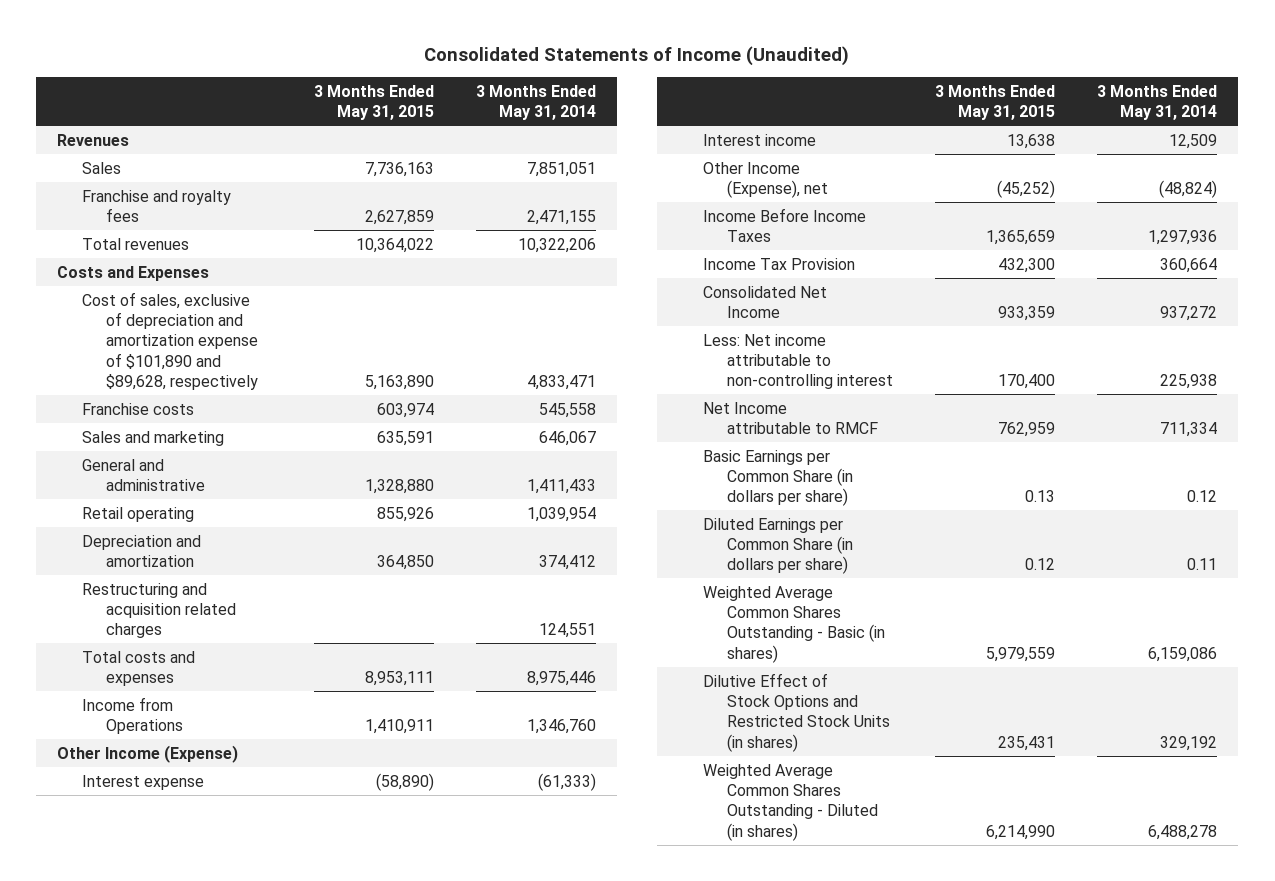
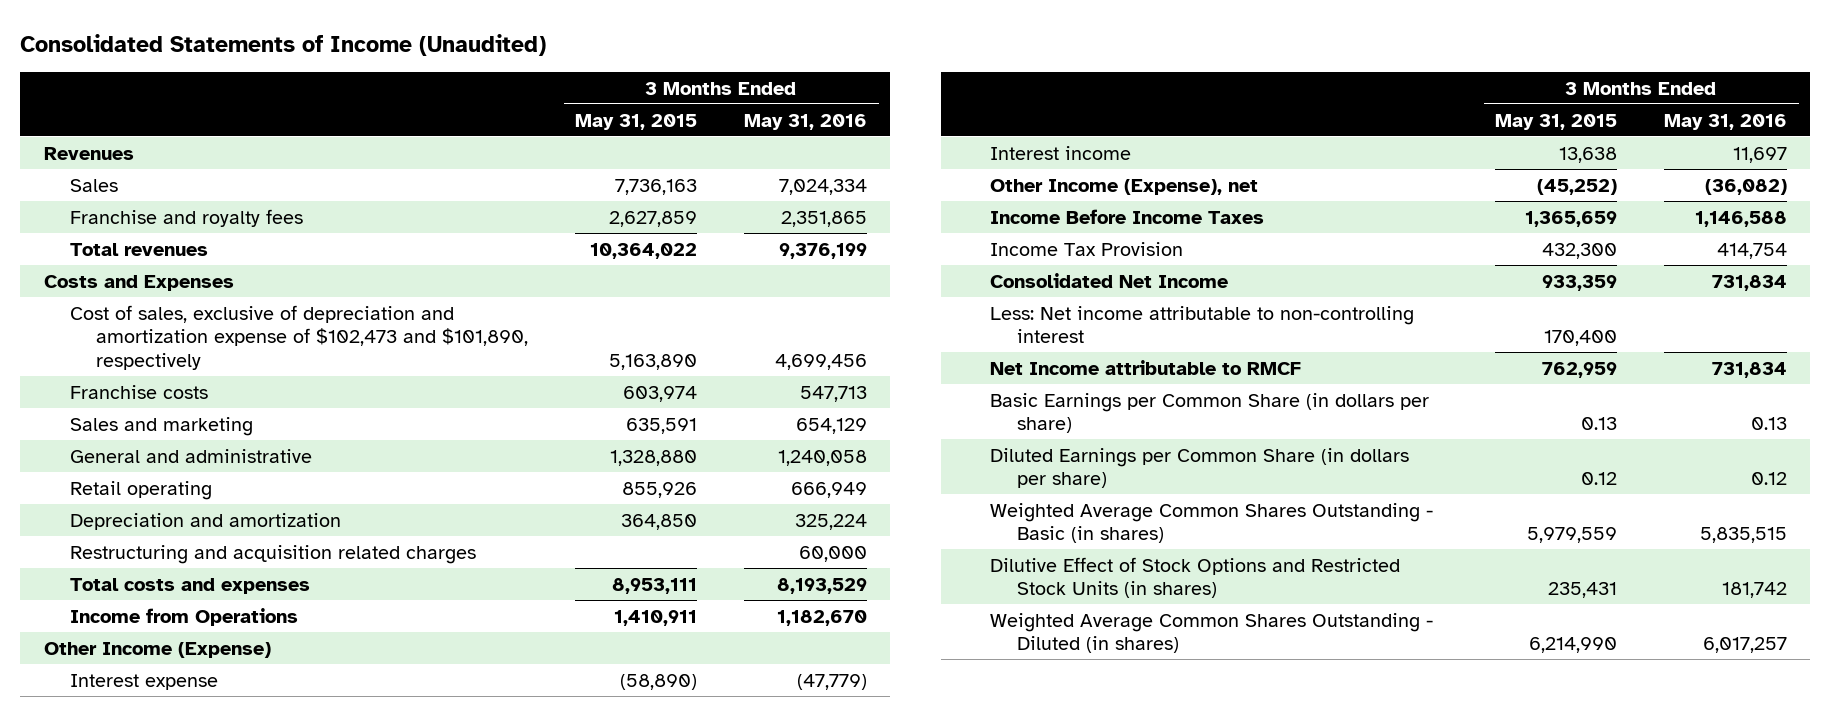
- | 3 Months Ended May 31, 2015 | 3 Months Ended May 31, 2014
+ | 3 Months Ended May 31, 2015 | 3 Months Ended May 31, 2016
- Cost of sales, exclusive of depreciation and amortization expense of $101,890 and $89,628, respectively | 5,163,890 | 4,833,471
+ Cost of sales, exclusive of depreciation and amortization expense of $102,473 and $101,890, respectively | 5,163,890 | 4,699,456

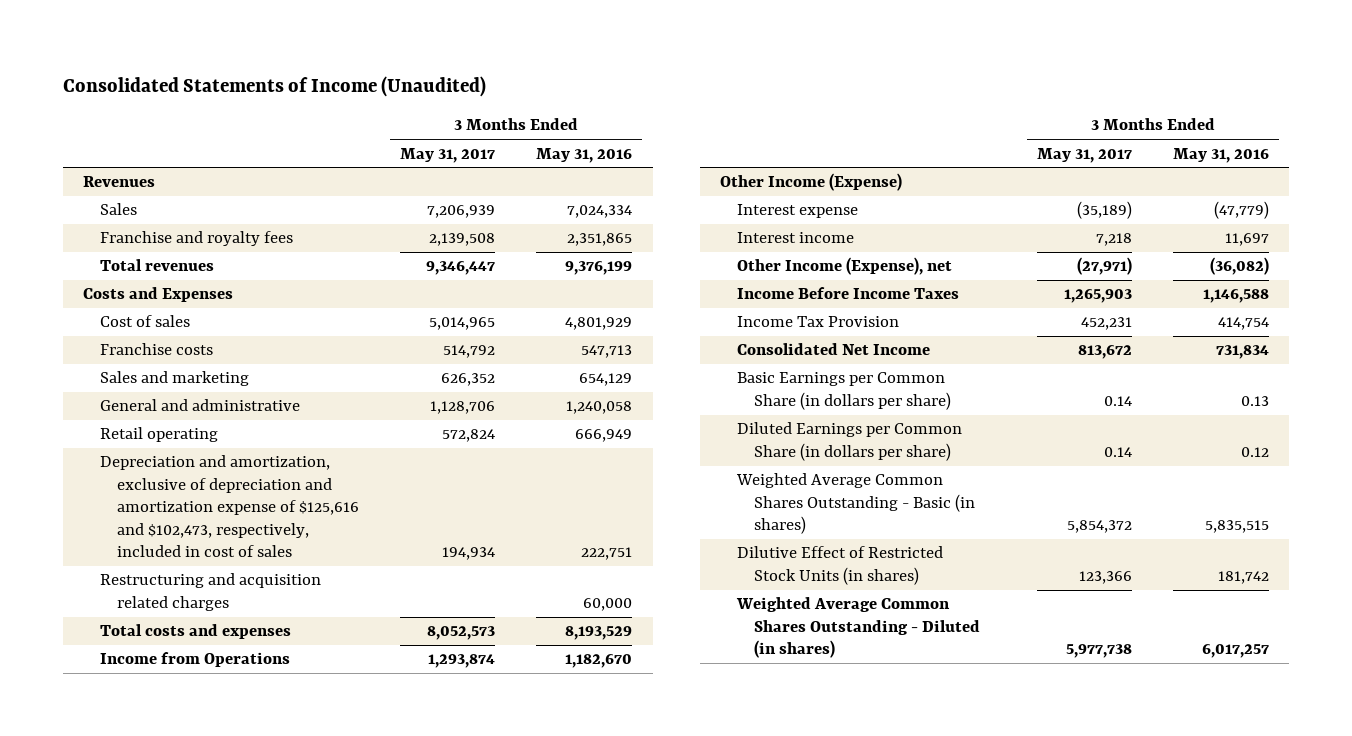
- | 3 Months Ended May 31, 2015 | 3 Months Ended May 31, 2016
+ | 3 Months Ended May 31, 2017 | 3 Months Ended May 31, 2016
- Cost of sales, exclusive of depreciation and amortization expense of $102,473 and $101,890, respectively | 5,163,890 | 4,699,456
+ Cost of sales | 5,014,965 | 4,801,929
- Depreciation and amortization | 364,850 | 325,224
+ Depreciation and amortization, exclusive of depreciation and amortization expense of $125,616 and $102,473, respectively, included in cost of sales | 194,934 | 222,751
- Less: Net income attributable to non-controlling interest | 170,400 |
- Net Income attributable to RMCF | 762,959 | 731,834
- Dilutive Effect of Stock Options and Restricted Stock Units (in shares) | 235,431 | 181,742
+ Dilutive Effect of Restricted Stock Units (in shares) | 123,366 | 181,742

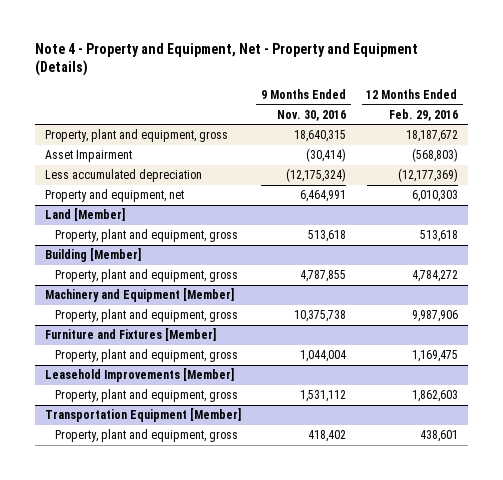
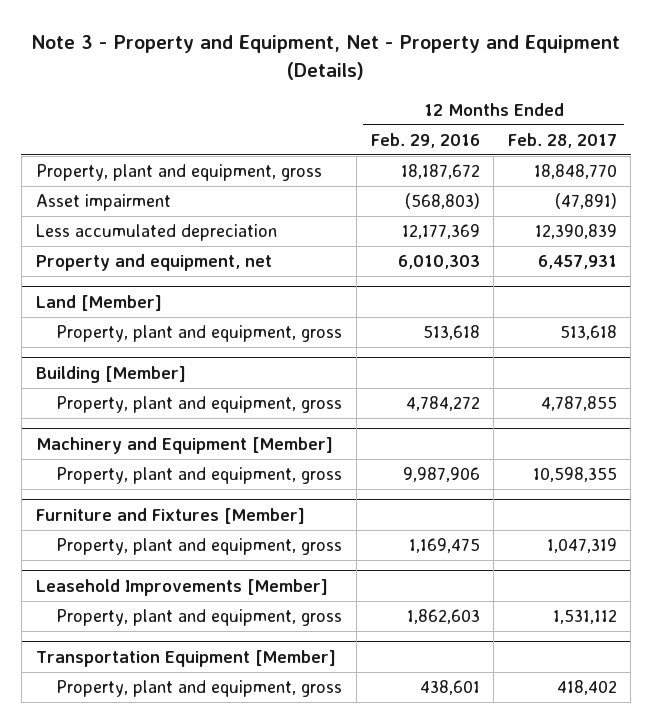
- Note 4 - Property and Equipment, Net - Property and Equipment (Details)
+ Note 3 - Property and Equipment, Net - Property and Equipment (Details)
- | 9 Months Ended Nov. 30, 2016 | 12 Months Ended Feb. 29, 2016
+ | 12 Months Ended Feb. 29, 2016 | 12 Months Ended Feb. 28, 2017
- Asset Impairment | (30,414) | (568,803)
- Less accumulated depreciation | (12,175,324) | (12,177,369)
+ Asset impairment | (568,803) | (47,891)
+ Less accumulated depreciation | 12,177,369 | 12,390,839

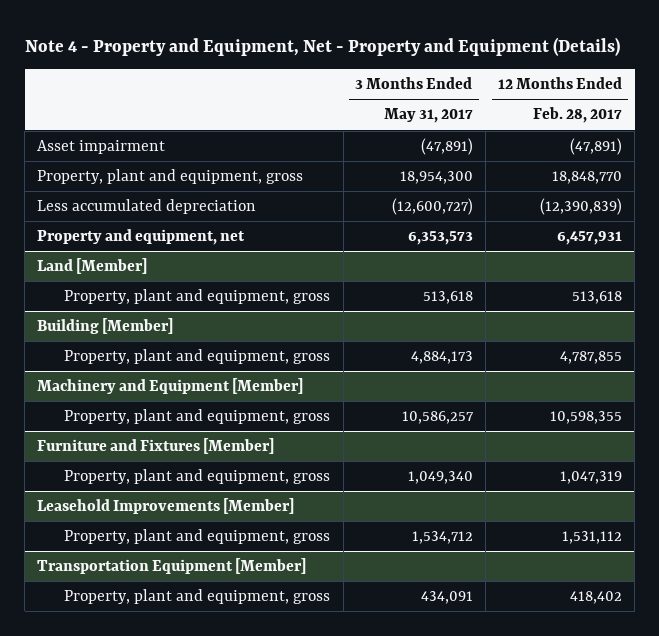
- Note 3 - Property and Equipment, Net - Property and Equipment (Details)
+ Note 4 - Property and Equipment, Net - Property and Equipment (Details)
- | 12 Months Ended Feb. 29, 2016 | 12 Months Ended Feb. 28, 2017
+ | 3 Months Ended May 31, 2017 | 12 Months Ended Feb. 28, 2017
- Less accumulated depreciation | 12,177,369 | 12,390,839
moved down: Property, plant and equipment, gross | 18,954,300 | 18,848,770
+ Less accumulated depreciation | (12,600,727) | (12,390,839)

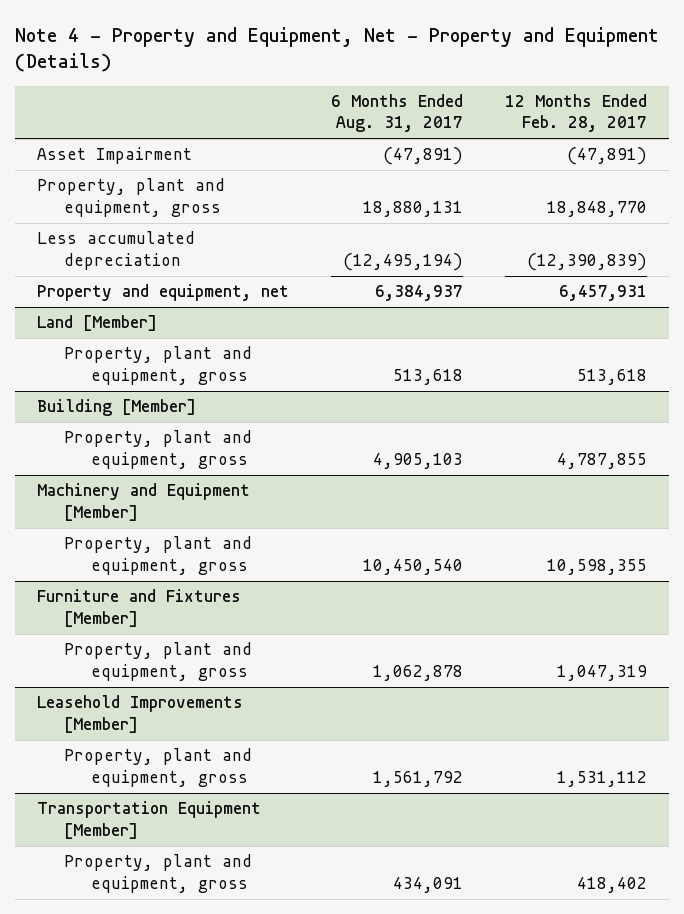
- | 3 Months Ended May 31, 2017 | 12 Months Ended Feb. 28, 2017
+ | 6 Months Ended Aug. 31, 2017 | 12 Months Ended Feb. 28, 2017
- Asset impairment | (47,891) | (47,891)
+ Asset Impairment | (47,891) | (47,891)

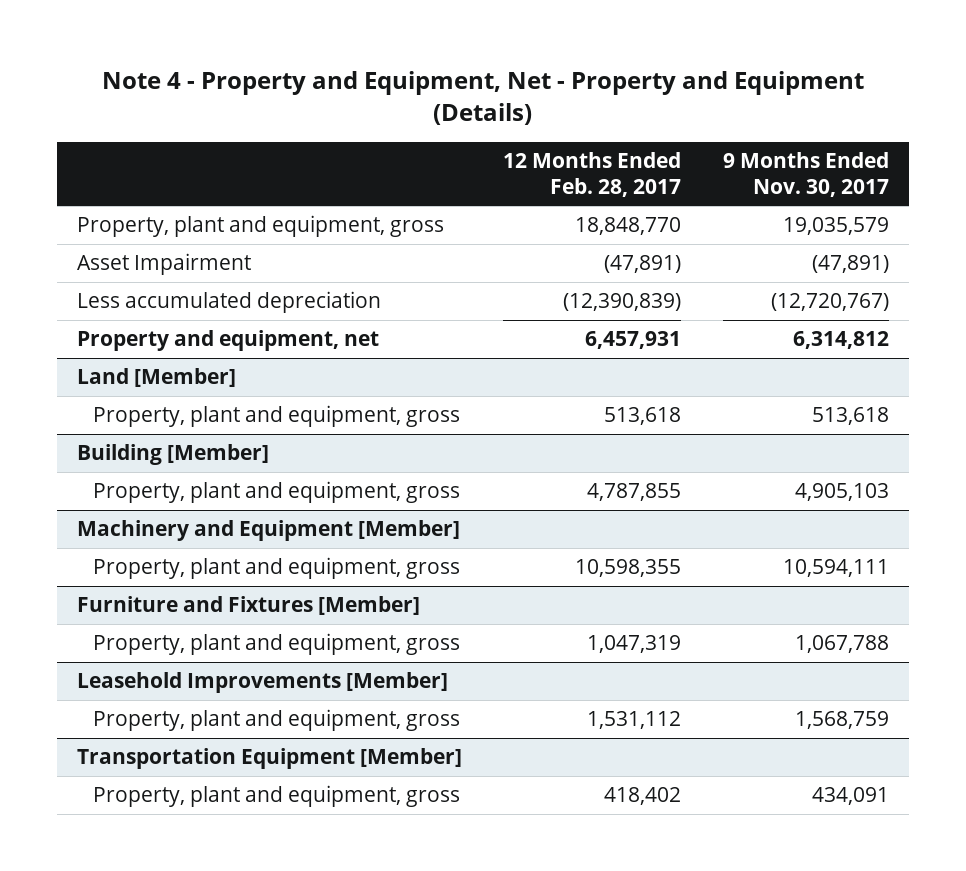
- | 6 Months Ended Aug. 31, 2017 | 12 Months Ended Feb. 28, 2017
+ | 12 Months Ended Feb. 28, 2017 | 9 Months Ended Nov. 30, 2017
moved down: Asset Impairment | (47,891) | (47,891)

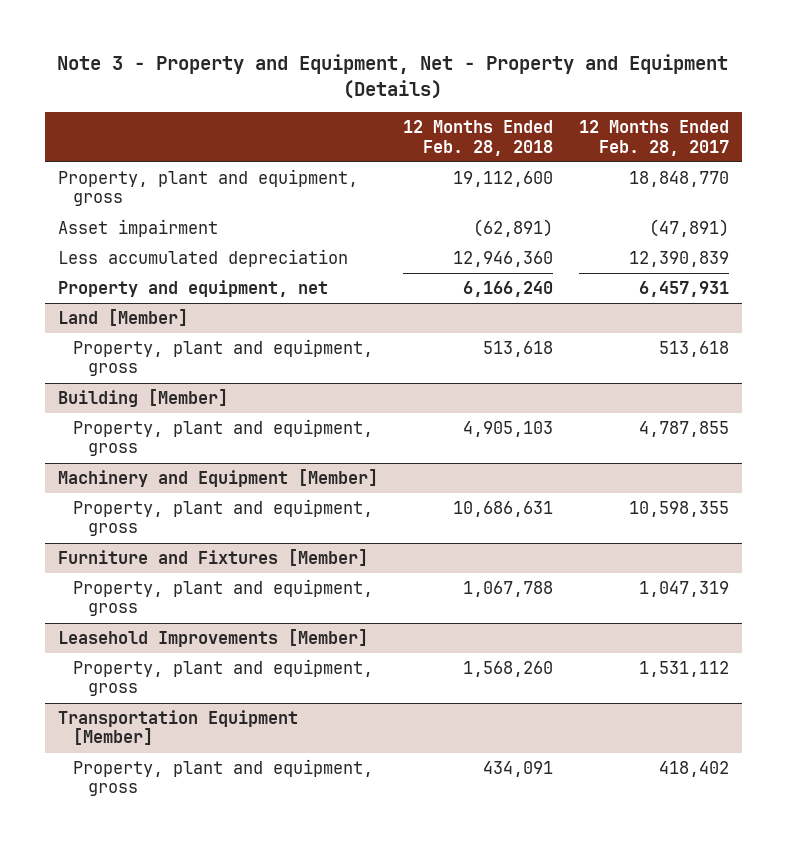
- Note 4 - Property and Equipment, Net - Property and Equipment (Details)
+ Note 3 - Property and Equipment, Net - Property and Equipment (Details)
- | 12 Months Ended Feb. 28, 2017 | 9 Months Ended Nov. 30, 2017
+ | 12 Months Ended Feb. 28, 2018 | 12 Months Ended Feb. 28, 2017
- Asset Impairment | (47,891) | (47,891)
- Less accumulated depreciation | (12,390,839) | (12,720,767)
+ Asset impairment | (62,891) | (47,891)
+ Less accumulated depreciation | 12,946,360 | 12,390,839

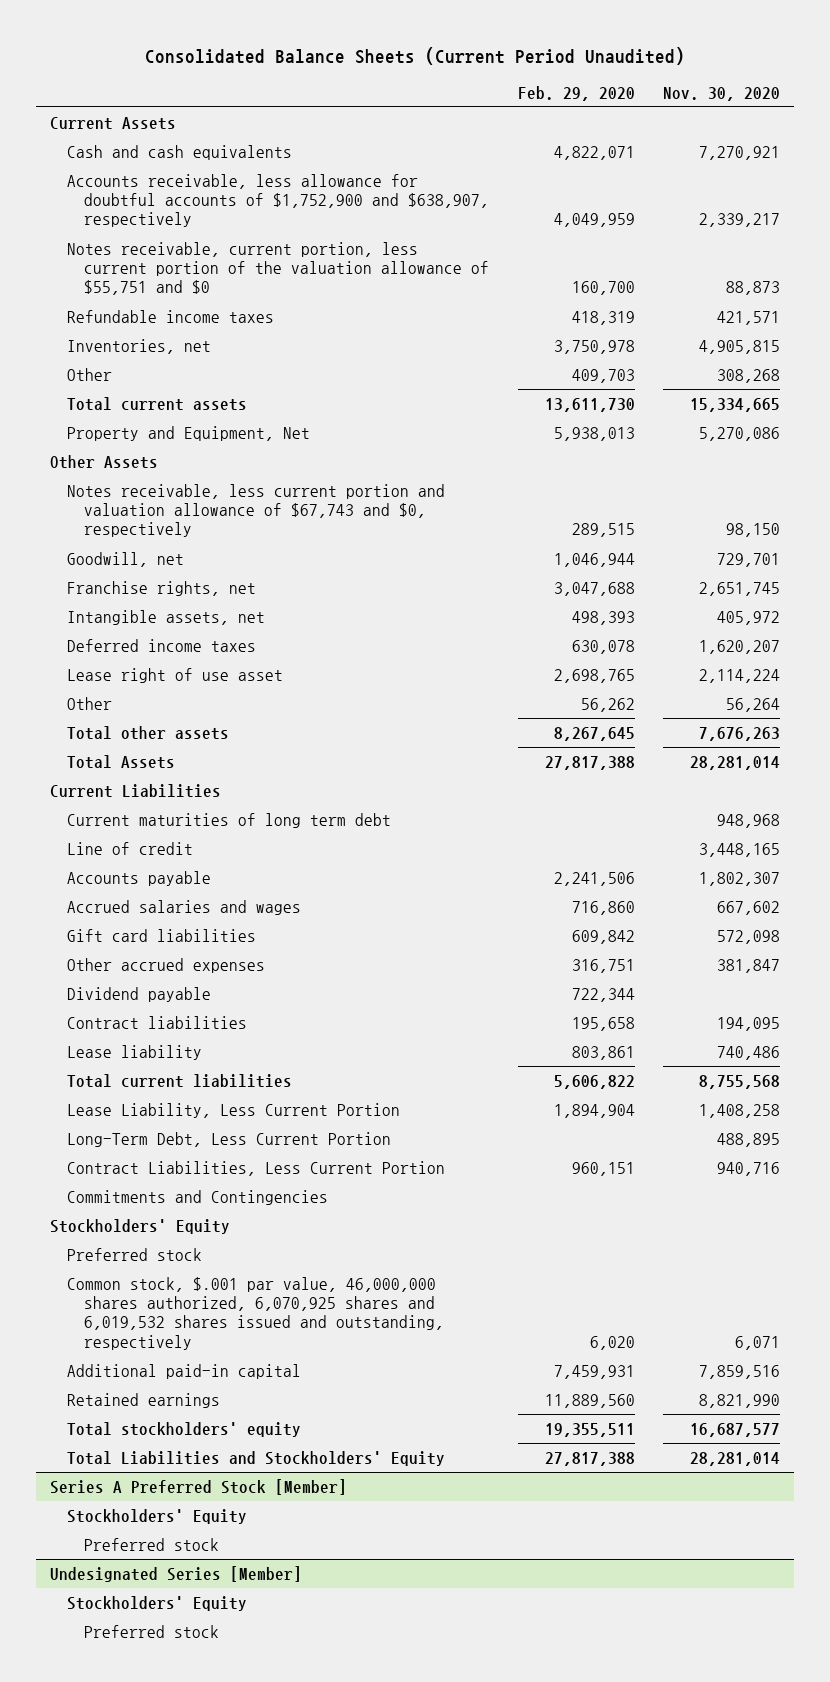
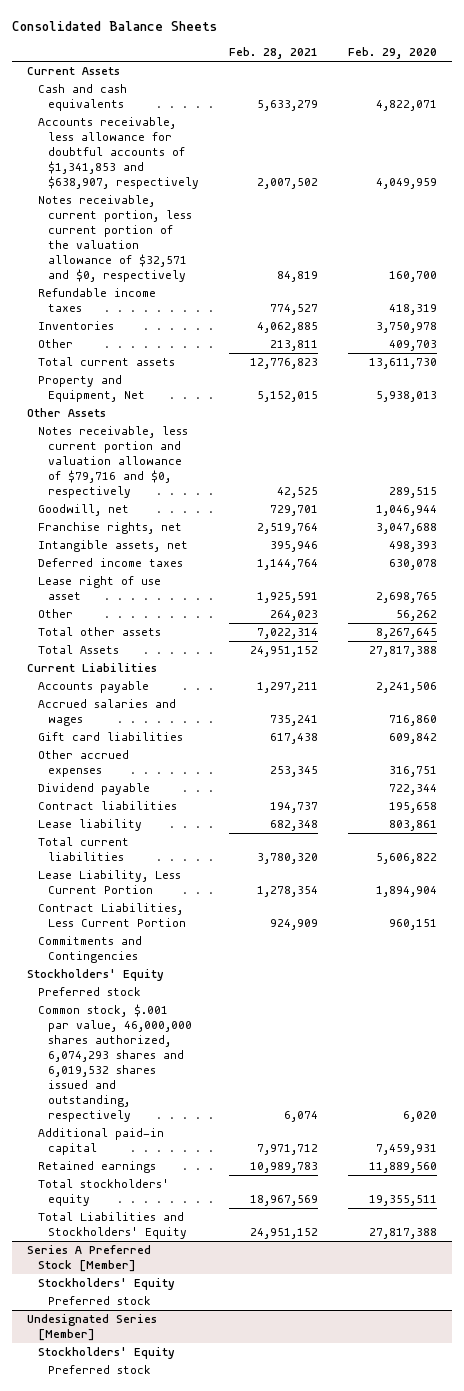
- Consolidated Balance Sheets (Current Period Unaudited)
+ Consolidated Balance Sheets
- | Feb. 29, 2020 | Nov. 30, 2020
+ | Feb. 28, 2021 | Feb. 29, 2020
- Accounts receivable, less allowance for doubtful accounts of $1,752,900 and $638,907, respectively | 4,049,959 | 2,339,217
- Notes receivable, current portion, less current portion of the valuation allowance of $55,751 and $0 | 160,700 | 88,873
+ Accounts receivable, less allowance for doubtful accounts of $1,341,853 and $638,907, respectively | 2,007,502 | 4,049,959
+ Notes receivable, current portion, less current portion of the valuation allowance of $32,571 and $0, respectively | 84,819 | 160,700
- Inventories, net | 3,750,978 | 4,905,815
+ Inventories | 4,062,885 | 3,750,978
- Notes receivable, less current portion and valuation allowance of $67,743 and $0, respectively | 289,515 | 98,150
+ Notes receivable, less current portion and valuation allowance of $79,716 and $0, respectively | 42,525 | 289,515
- Current maturities of long term debt | | 948,968
- Line of credit | | 3,448,165
- Long-Term Debt, Less Current Portion | | 488,895
- Common stock, $.001 par value, 46,000,000 shares authorized, 6,070,925 shares and 6,019,532 shares issued and outstanding, respectively | 6,020 | 6,071
+ Common stock, $.001 par value, 46,000,000 shares authorized, 6,074,293 shares and 6,019,532 shares issued and outstanding, respectively | 6,074 | 6,020

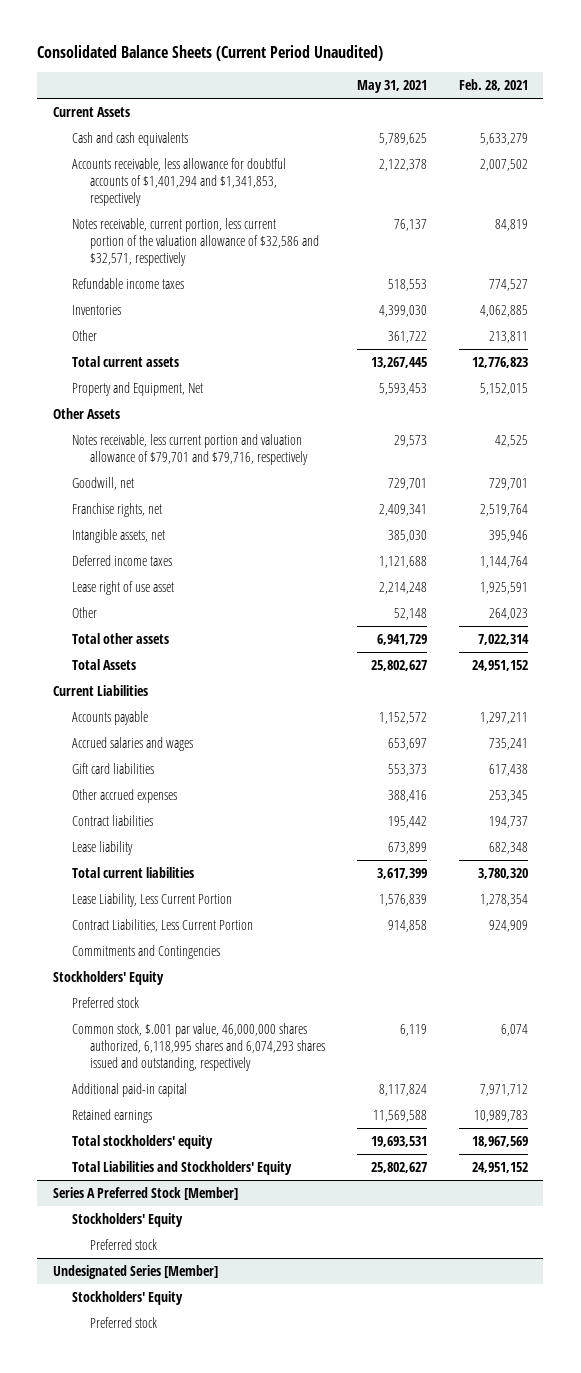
- Consolidated Balance Sheets
+ Consolidated Balance Sheets (Current Period Unaudited)
- | Feb. 28, 2021 | Feb. 29, 2020
+ | May 31, 2021 | Feb. 28, 2021
- Accounts receivable, less allowance for doubtful accounts of $1,341,853 and $638,907, respectively | 2,007,502 | 4,049,959
- Notes receivable, current portion, less current portion of the valuation allowance of $32,571 and $0, respectively | 84,819 | 160,700
+ Accounts receivable, less allowance for doubtful accounts of $1,401,294 and $1,341,853, respectively | 2,122,378 | 2,007,502
+ Notes receivable, current portion, less current portion of the valuation allowance of $32,586 and $32,571, respectively | 76,137 | 84,819
- Notes receivable, less current portion and valuation allowance of $79,716 and $0, respectively | 42,525 | 289,515
+ Notes receivable, less current portion and valuation allowance of $79,701 and $79,716, respectively | 29,573 | 42,525
- Dividend payable | | 722,344
- Common stock, $.001 par value, 46,000,000 shares authorized, 6,074,293 shares and 6,019,532 shares issued and outstanding, respectively | 6,074 | 6,020
+ Common stock, $.001 par value, 46,000,000 shares authorized, 6,118,995 shares and 6,074,293 shares issued and outstanding, respectively | 6,119 | 6,074

